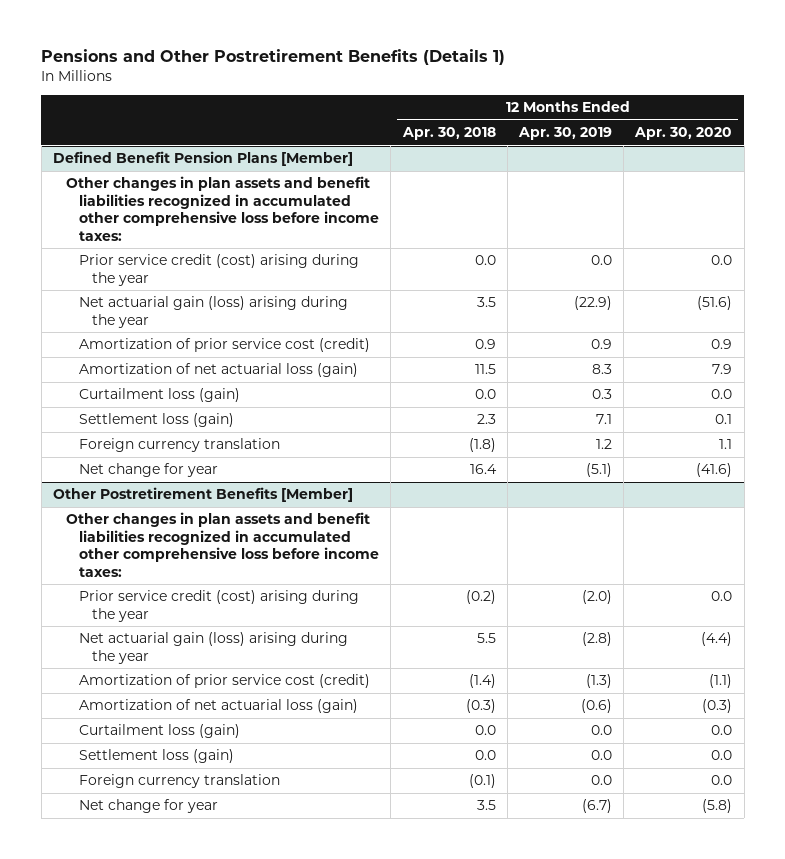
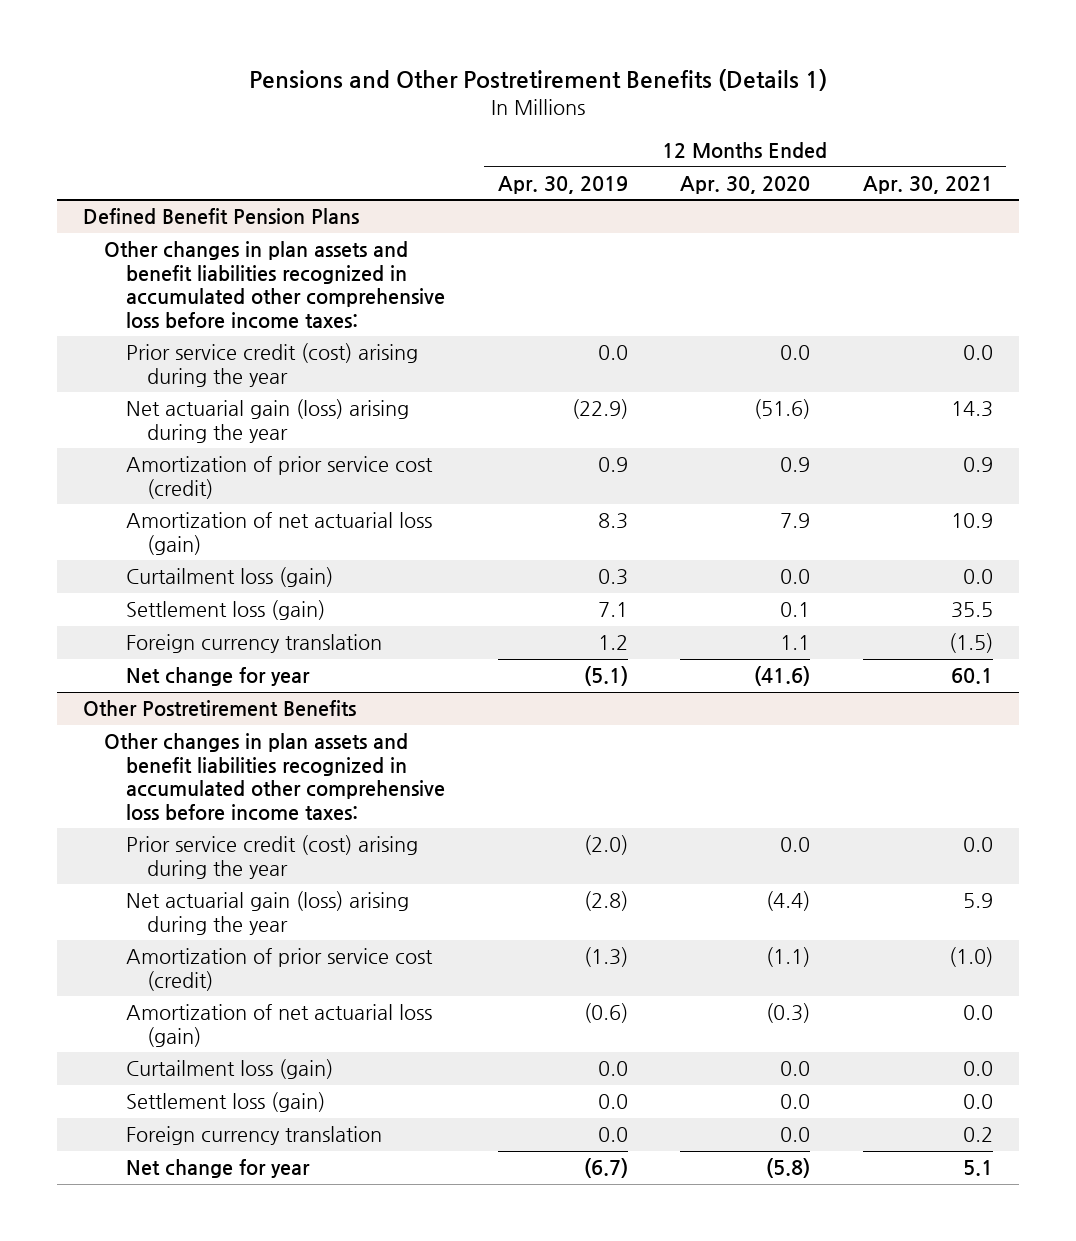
- | 12 Months Ended Apr. 30, 2018 | 12 Months Ended Apr. 30, 2019 | 12 Months Ended Apr. 30, 2020
+ | 12 Months Ended Apr. 30, 2019 | 12 Months Ended Apr. 30, 2020 | 12 Months Ended Apr. 30, 2021
- Defined Benefit Pension Plans [Member]
+ Defined Benefit Pension Plans
- Other Postretirement Benefits [Member]
+ Other Postretirement Benefits

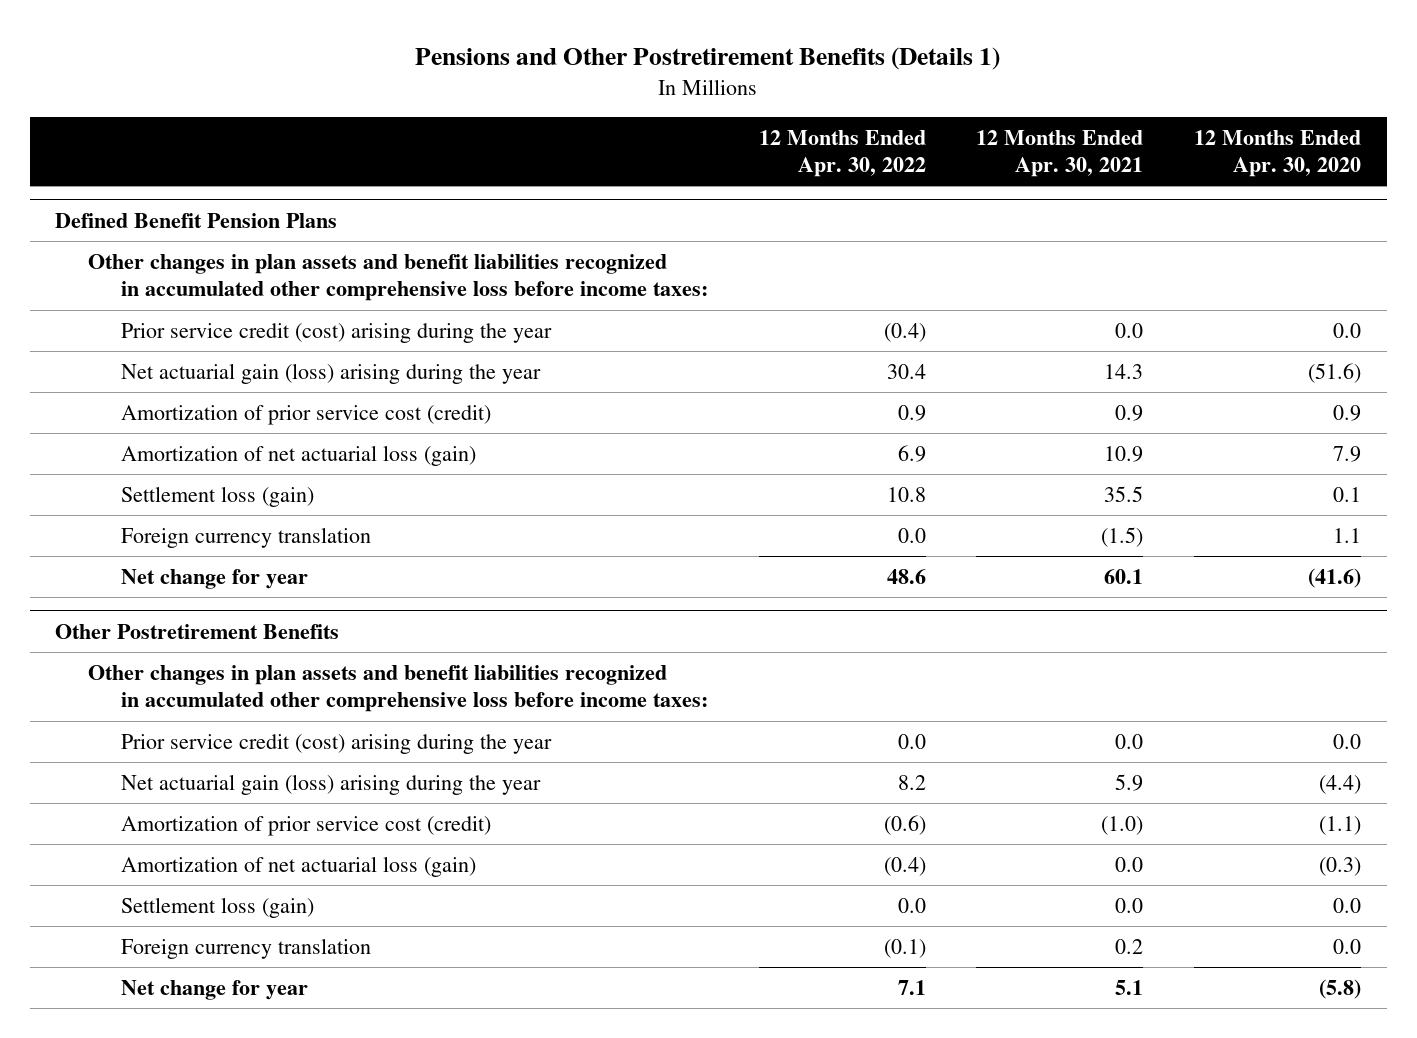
- | 12 Months Ended Apr. 30, 2019 | 12 Months Ended Apr. 30, 2020 | 12 Months Ended Apr. 30, 2021
+ | 12 Months Ended Apr. 30, 2022 | 12 Months Ended Apr. 30, 2021 | 12 Months Ended Apr. 30, 2020
@ Defined Benefit Pension Plans
- Curtailment loss (gain) | 0.3 | 0.0 | 0.0
@ Other Postretirement Benefits
- Curtailment loss (gain) | 0.0 | 0.0 | 0.0

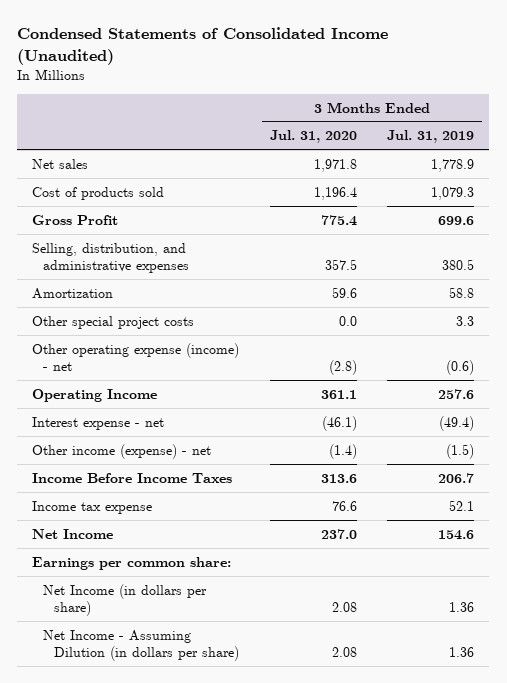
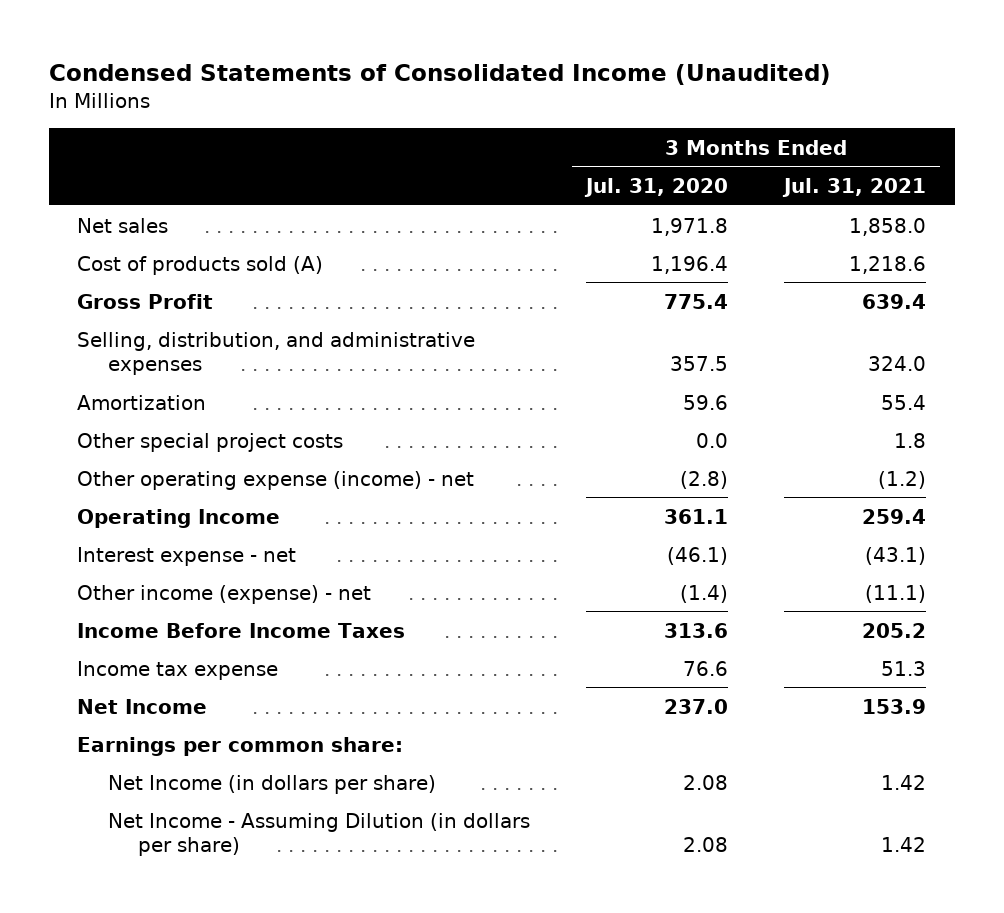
- | 3 Months Ended Jul. 31, 2020 | 3 Months Ended Jul. 31, 2019
+ | 3 Months Ended Jul. 31, 2020 | 3 Months Ended Jul. 31, 2021
- Cost of products sold | 1,196.4 | 1,079.3
+ Cost of products sold (A) | 1,196.4 | 1,218.6

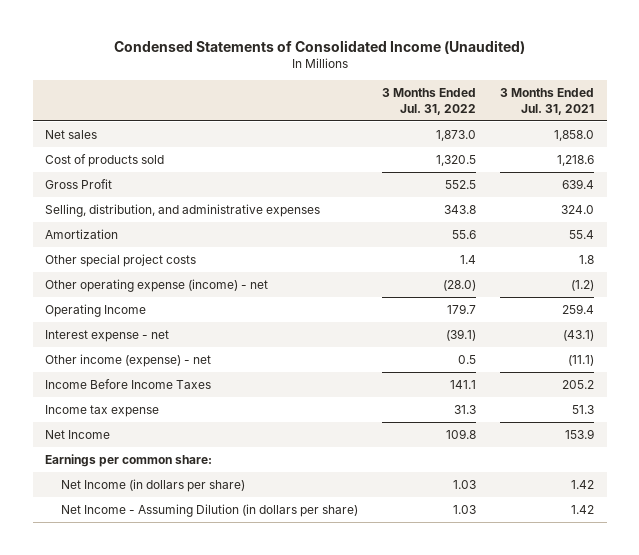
- | 3 Months Ended Jul. 31, 2020 | 3 Months Ended Jul. 31, 2021
+ | 3 Months Ended Jul. 31, 2022 | 3 Months Ended Jul. 31, 2021
- Cost of products sold (A) | 1,196.4 | 1,218.6
+ Cost of products sold | 1,320.5 | 1,218.6

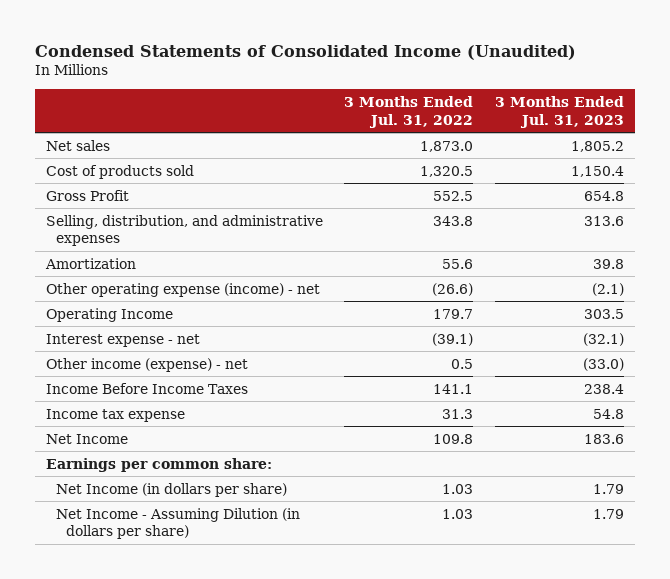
- | 3 Months Ended Jul. 31, 2022 | 3 Months Ended Jul. 31, 2021
+ | 3 Months Ended Jul. 31, 2022 | 3 Months Ended Jul. 31, 2023
- Other special project costs | 1.4 | 1.8
- Other operating expense (income) - net | (28.0) | (1.2)
+ Other operating expense (income) - net | (26.6) | (2.1)

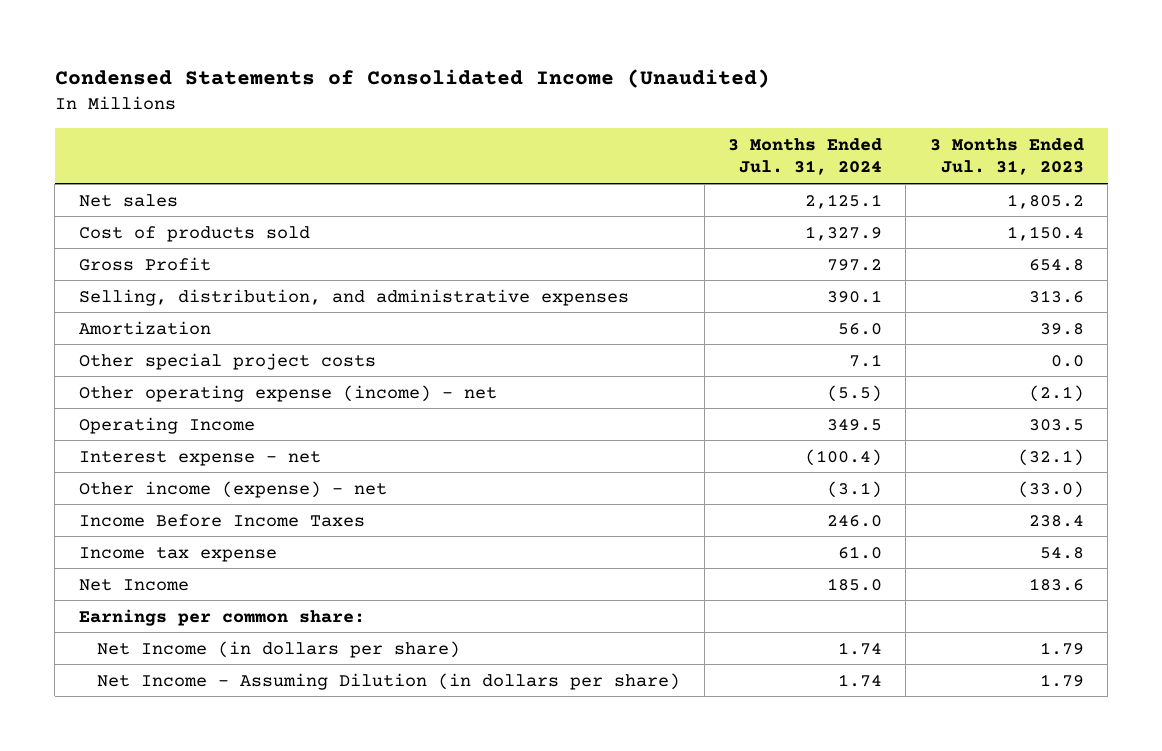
- | 3 Months Ended Jul. 31, 2022 | 3 Months Ended Jul. 31, 2023
+ | 3 Months Ended Jul. 31, 2024 | 3 Months Ended Jul. 31, 2023
+ Other special project costs | 7.1 | 0.0

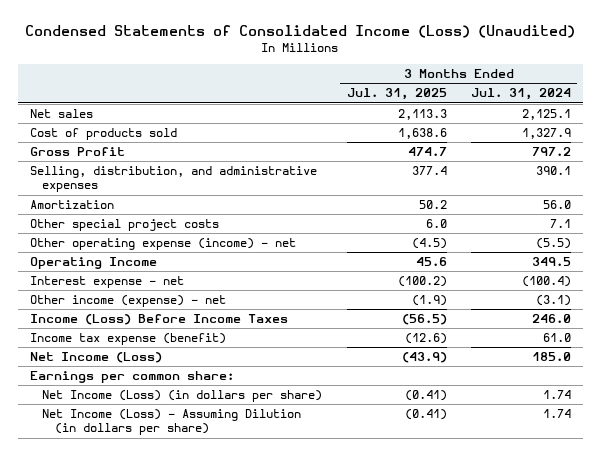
- Condensed Statements of Consolidated Income (Unaudited)
+ Condensed Statements of Consolidated Income (Loss) (Unaudited)
- | 3 Months Ended Jul. 31, 2024 | 3 Months Ended Jul. 31, 2023
+ | 3 Months Ended Jul. 31, 2025 | 3 Months Ended Jul. 31, 2024
- Income Before Income Taxes | 246.0 | 238.4
- Income tax expense | 61.0 | 54.8
- Net Income | 185.0 | 183.6
+ Income (Loss) Before Income Taxes | (56.5) | 246.0
+ Income tax expense (benefit) | (12.6) | 61.0
+ Net Income (Loss) | (43.9) | 185.0
- Net Income (in dollars per share) | 1.74 | 1.79
- Net Income - Assuming Dilution (in dollars per share) | 1.74 | 1.79
+ Net Income (Loss) (in dollars per share) | (0.41) | 1.74
+ Net Income (Loss) - Assuming Dilution (in dollars per share) | (0.41) | 1.74

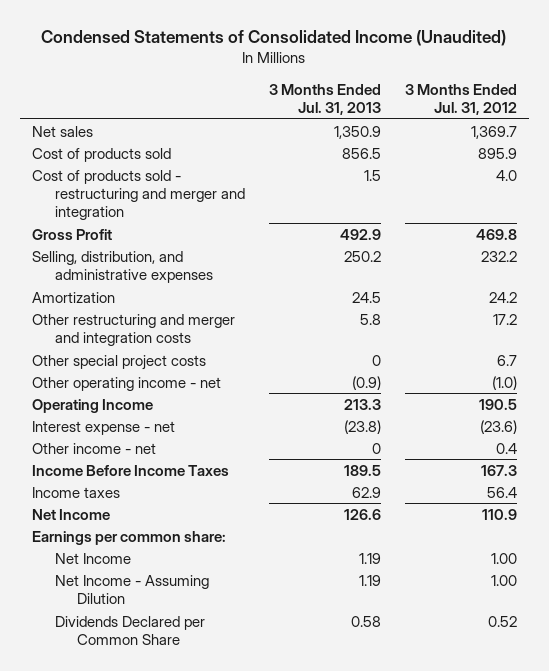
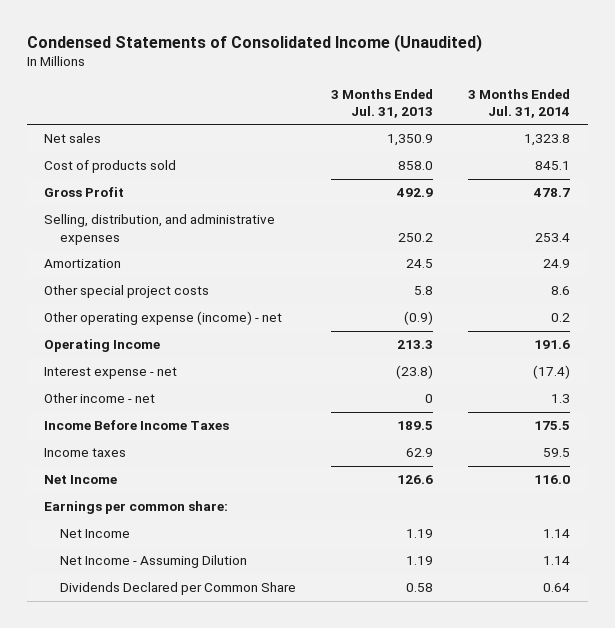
- | 3 Months Ended Jul. 31, 2013 | 3 Months Ended Jul. 31, 2012
+ | 3 Months Ended Jul. 31, 2013 | 3 Months Ended Jul. 31, 2014
- Cost of products sold | 856.5 | 895.9
- Cost of products sold - restructuring and merger and integration | 1.5 | 4.0
+ Cost of products sold | 858.0 | 845.1
- Other restructuring and merger and integration costs | 5.8 | 17.2
- Other special project costs | 0 | 6.7
- Other operating income - net | (0.9) | (1.0)
+ Other special project costs | 5.8 | 8.6
+ Other operating expense (income) - net | (0.9) | 0.2

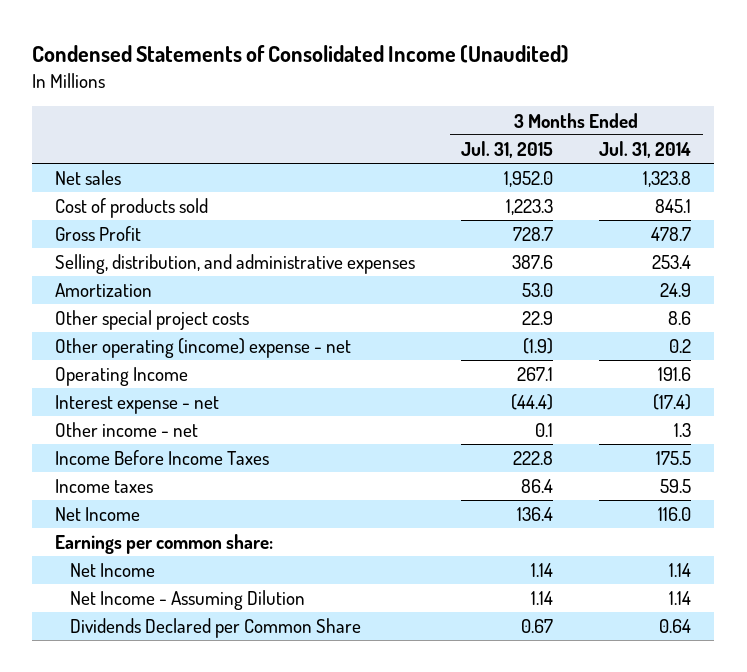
- | 3 Months Ended Jul. 31, 2013 | 3 Months Ended Jul. 31, 2014
+ | 3 Months Ended Jul. 31, 2015 | 3 Months Ended Jul. 31, 2014
- Other operating expense (income) - net | (0.9) | 0.2
+ Other operating (income) expense - net | (1.9) | 0.2

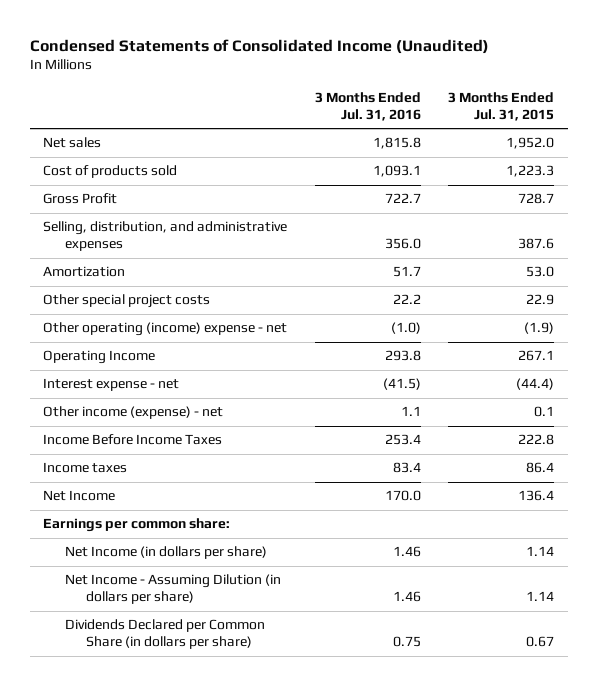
- | 3 Months Ended Jul. 31, 2015 | 3 Months Ended Jul. 31, 2014
+ | 3 Months Ended Jul. 31, 2016 | 3 Months Ended Jul. 31, 2015
- Other income - net | 0.1 | 1.3
+ Other income (expense) - net | 1.1 | 0.1
- Net Income | 1.14 | 1.14
- Net Income - Assuming Dilution | 1.14 | 1.14
- Dividends Declared per Common Share | 0.67 | 0.64
+ Net Income (in dollars per share) | 1.46 | 1.14
+ Net Income - Assuming Dilution (in dollars per share) | 1.46 | 1.14
+ Dividends Declared per Common Share (in dollars per share) | 0.75 | 0.67

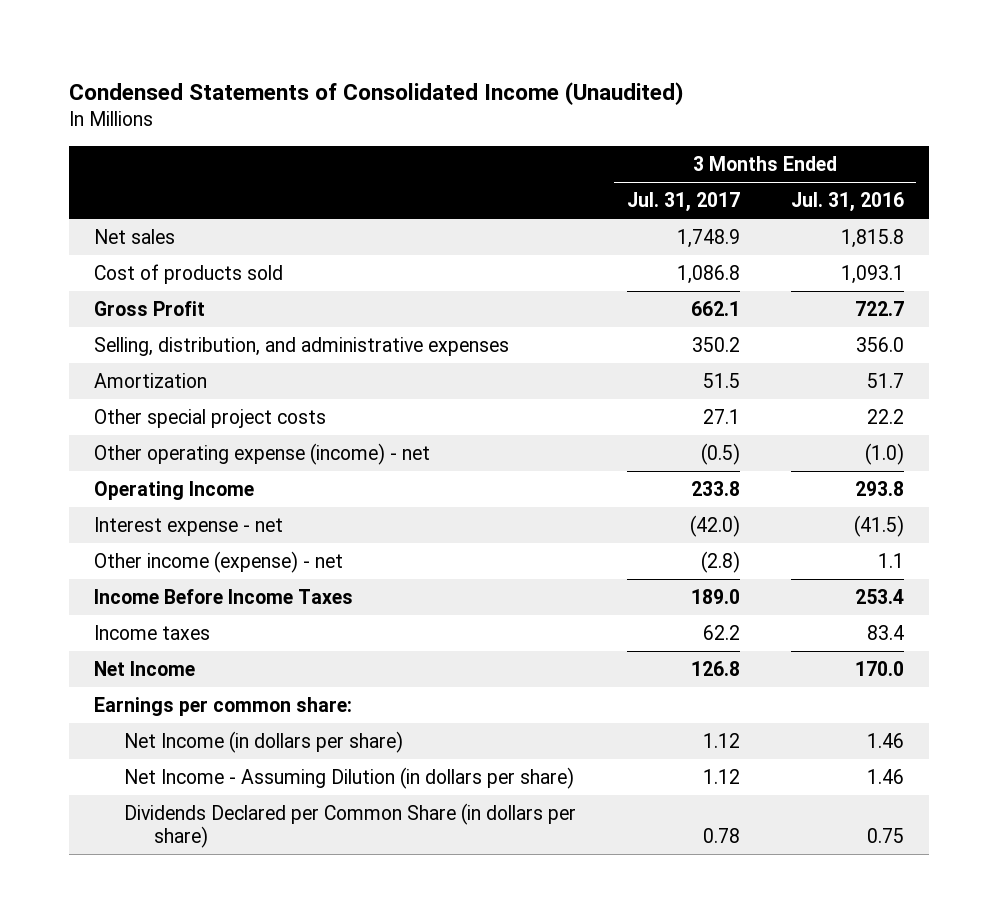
- | 3 Months Ended Jul. 31, 2016 | 3 Months Ended Jul. 31, 2015
+ | 3 Months Ended Jul. 31, 2017 | 3 Months Ended Jul. 31, 2016
- Other operating (income) expense - net | (1.0) | (1.9)
+ Other operating expense (income) - net | (0.5) | (1.0)

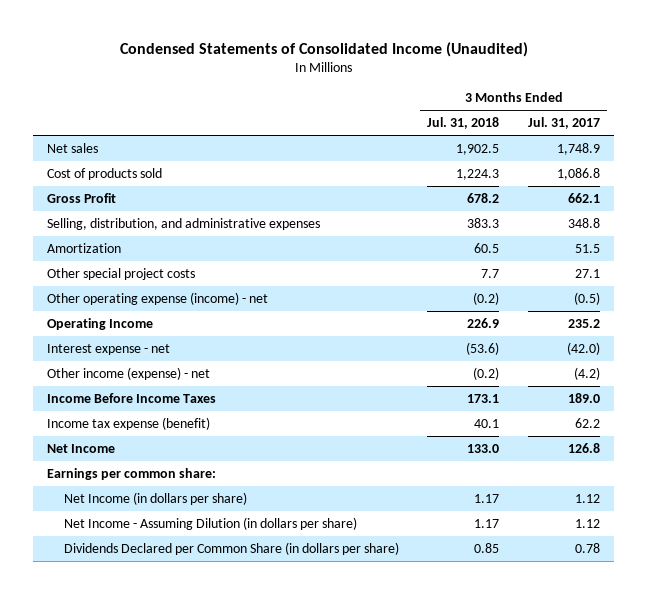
- | 3 Months Ended Jul. 31, 2017 | 3 Months Ended Jul. 31, 2016
+ | 3 Months Ended Jul. 31, 2018 | 3 Months Ended Jul. 31, 2017
- Selling, distribution, and administrative expenses | 350.2 | 356.0
+ Selling, distribution, and administrative expenses | 383.3 | 348.8
- Operating Income | 233.8 | 293.8
+ Operating Income | 226.9 | 235.2
- Other income (expense) - net | (2.8) | 1.1
+ Other income (expense) - net | (0.2) | (4.2)
- Income taxes | 62.2 | 83.4
+ Income tax expense (benefit) | 40.1 | 62.2

